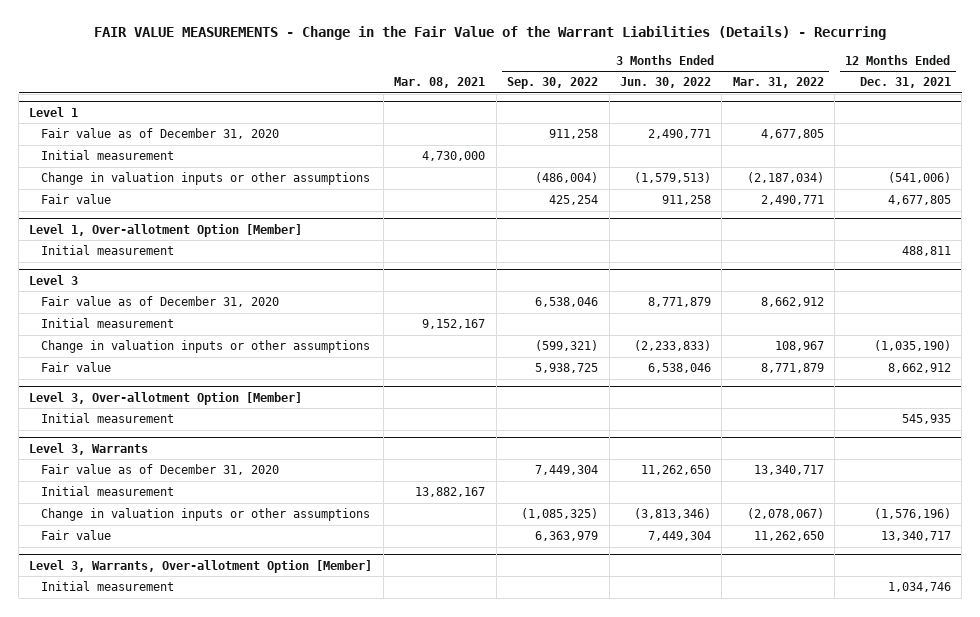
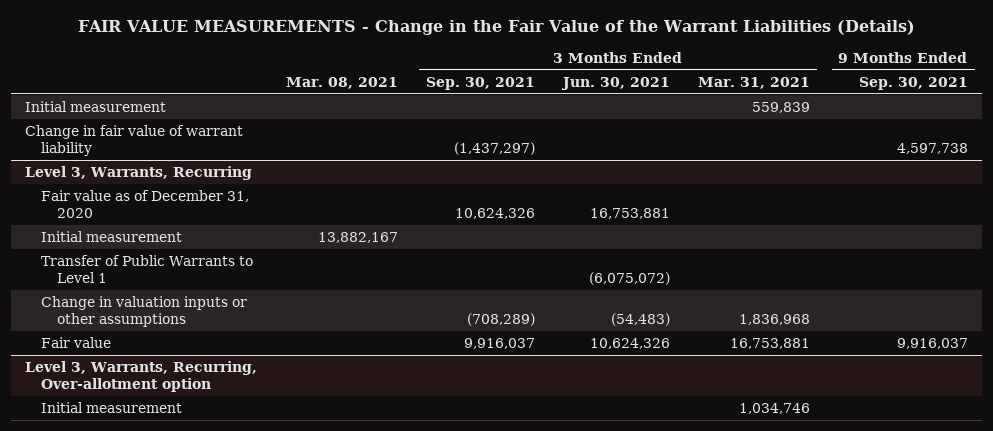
- FAIR VALUE MEASUREMENTS - Change in the Fair Value of the Warrant Liabilities (Details) - Recurring
+ FAIR VALUE MEASUREMENTS - Change in the Fair Value of the Warrant Liabilities (Details)
- | Mar. 08, 2021 | 3 Months Ended Sep. 30, 2022 | 3 Months Ended Jun. 30, 2022 | 3 Months Ended Mar. 31, 2022 | 12 Months Ended Dec. 31, 2021
+ | Mar. 08, 2021 | 3 Months Ended Sep. 30, 2021 | 3 Months Ended Jun. 30, 2021 | 3 Months Ended Mar. 31, 2021 | 9 Months Ended Sep. 30, 2021
- Level 1
- Fair value as of December 31, 2020 | | 911,258 | 2,490,771 | 4,677,805 |
- Initial measurement | 4,730,000 | | | |
- Change in valuation inputs or other assumptions | | (486,004) | (1,579,513) | (2,187,034) | (541,006)
- Fair value | | 425,254 | 911,258 | 2,490,771 | 4,677,805
- Level 1, Over-allotment Option [Member]
- Initial measurement | | | | | 488,811
- Level 3
- Fair value as of December 31, 2020 | | 6,538,046 | 8,771,879 | 8,662,912 |
- Initial measurement | 9,152,167 | | | |
- Change in valuation inputs or other assumptions | | (599,321) | (2,233,833) | 108,967 | (1,035,190)
- Fair value | | 5,938,725 | 6,538,046 | 8,771,879 | 8,662,912
- Level 3, Over-allotment Option [Member]
- Initial measurement | | | | | 545,935
- Level 3, Warrants
+ Initial measurement | | | | 559,839 |
+ Change in fair value of warrant liability | | (1,437,297) | | | 4,597,738
+ Level 3, Warrants, Recurring
+ Transfer of Public Warrants to Level 1 | | | (6,075,072) | |
- Level 3, Warrants, Over-allotment Option [Member]
+ Level 3, Warrants, Recurring, Over-allotment option

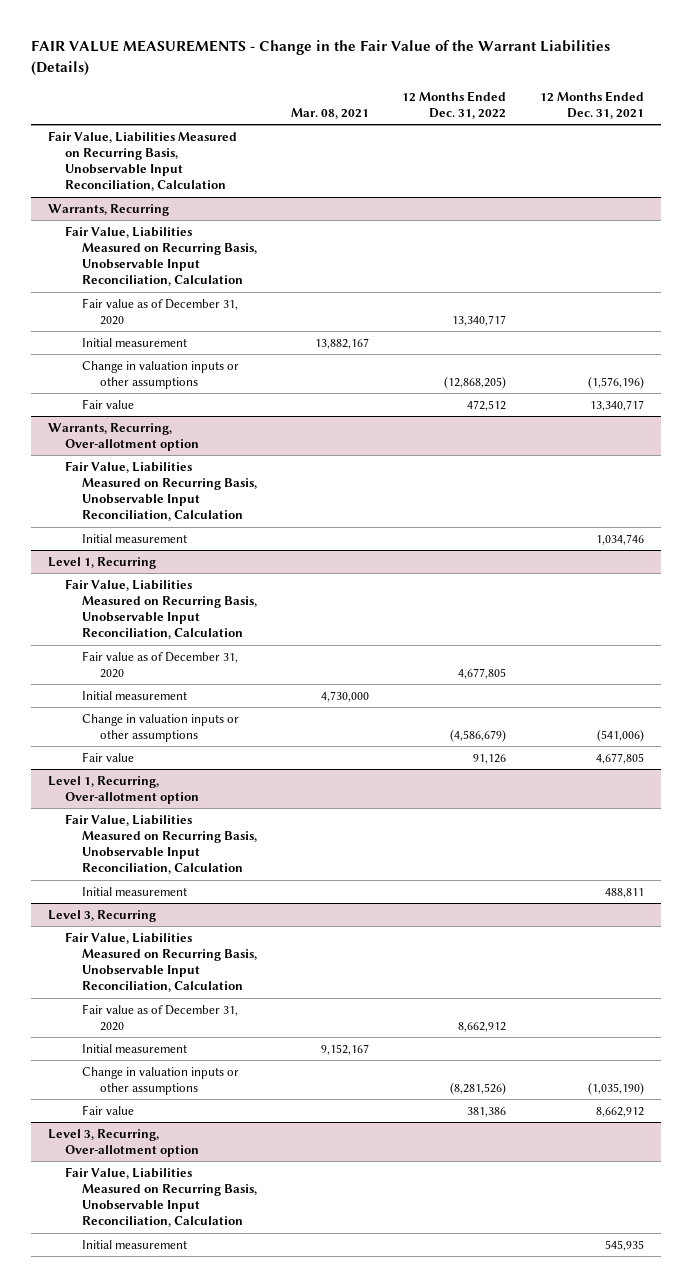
- | Mar. 08, 2021 | 3 Months Ended Sep. 30, 2021 | 3 Months Ended Jun. 30, 2021 | 3 Months Ended Mar. 31, 2021 | 9 Months Ended Sep. 30, 2021
+ | Mar. 08, 2021 | 12 Months Ended Dec. 31, 2022 | 12 Months Ended Dec. 31, 2021
- Initial measurement | | | | 559,839 |
- Change in fair value of warrant liability | | (1,437,297) | | | 4,597,738
- Level 3, Warrants, Recurring
+ Fair Value, Liabilities Measured on Recurring Basis, Unobservable Input Reconciliation, Calculation
+ Warrants, Recurring
+ Fair Value, Liabilities Measured on Recurring Basis, Unobservable Input Reconciliation, Calculation
- Transfer of Public Warrants to Level 1 | | | (6,075,072) | |
- Level 3, Warrants, Recurring, Over-allotment option
+ Warrants, Recurring, Over-allotment option
+ Fair Value, Liabilities Measured on Recurring Basis, Unobservable Input Reconciliation, Calculation
+ Initial measurement | | | 1,034,746
+ Level 1, Recurring
+ Fair Value, Liabilities Measured on Recurring Basis, Unobservable Input Reconciliation, Calculation
+ Fair value as of December 31, 2020 | | 4,677,805 |
+ Initial measurement | 4,730,000 | |
+ Change in valuation inputs or other assumptions | | (4,586,679) | (541,006)
+ Fair value | | 91,126 | 4,677,805
+ Level 1, Recurring, Over-allotment option
+ Fair Value, Liabilities Measured on Recurring Basis, Unobservable Input Reconciliation, Calculation
+ Initial measurement | | | 488,811
+ Level 3, Recurring
+ Fair Value, Liabilities Measured on Recurring Basis, Unobservable Input Reconciliation, Calculation
+ Fair value as of December 31, 2020 | | 8,662,912 |
+ Initial measurement | 9,152,167 | |
+ Change in valuation inputs or other assumptions | | (8,281,526) | (1,035,190)
+ Fair value | | 381,386 | 8,662,912
+ Level 3, Recurring, Over-allotment option
+ Fair Value, Liabilities Measured on Recurring Basis, Unobservable Input Reconciliation, Calculation

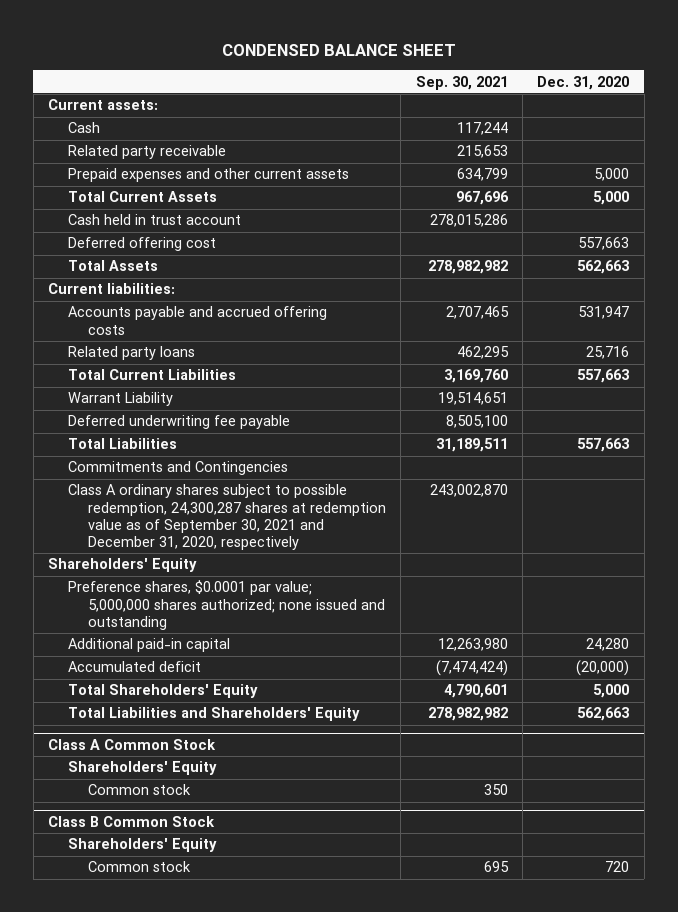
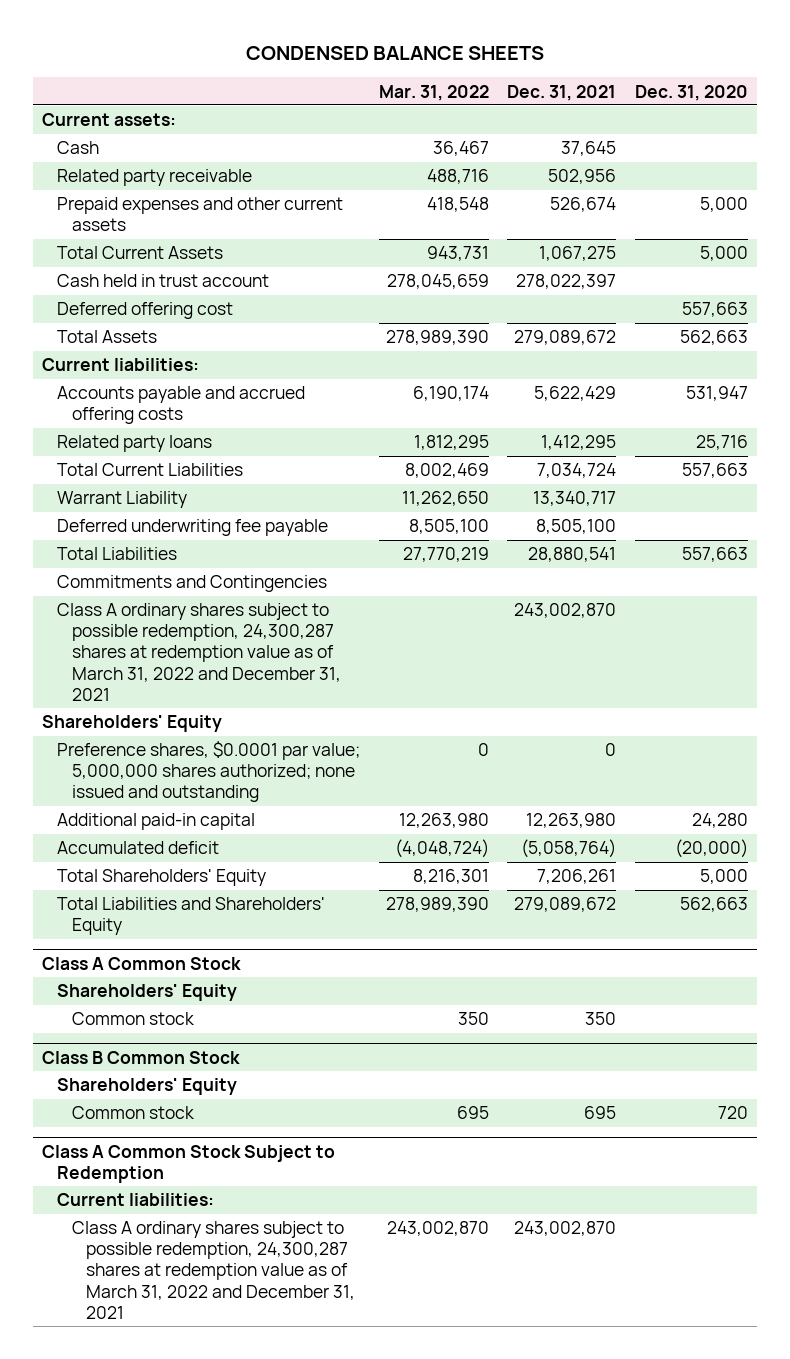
- CONDENSED BALANCE SHEET
+ CONDENSED BALANCE SHEETS
- | Sep. 30, 2021 | Dec. 31, 2020
+ | Mar. 31, 2022 | Dec. 31, 2021 | Dec. 31, 2020
- Class A ordinary shares subject to possible redemption, 24,300,287 shares at redemption value as of September 30, 2021 and December 31, 2020, respectively | 243,002,870 |
+ Class A ordinary shares subject to possible redemption, 24,300,287 shares at redemption value as of March 31, 2022 and December 31, 2021 | | 243,002,870 |
+ Class A Common Stock Subject to Redemption
+ Current liabilities:
+ Class A ordinary shares subject to possible redemption, 24,300,287 shares at redemption value as of March 31, 2022 and December 31, 2021 | 243,002,870 | 243,002,870 |

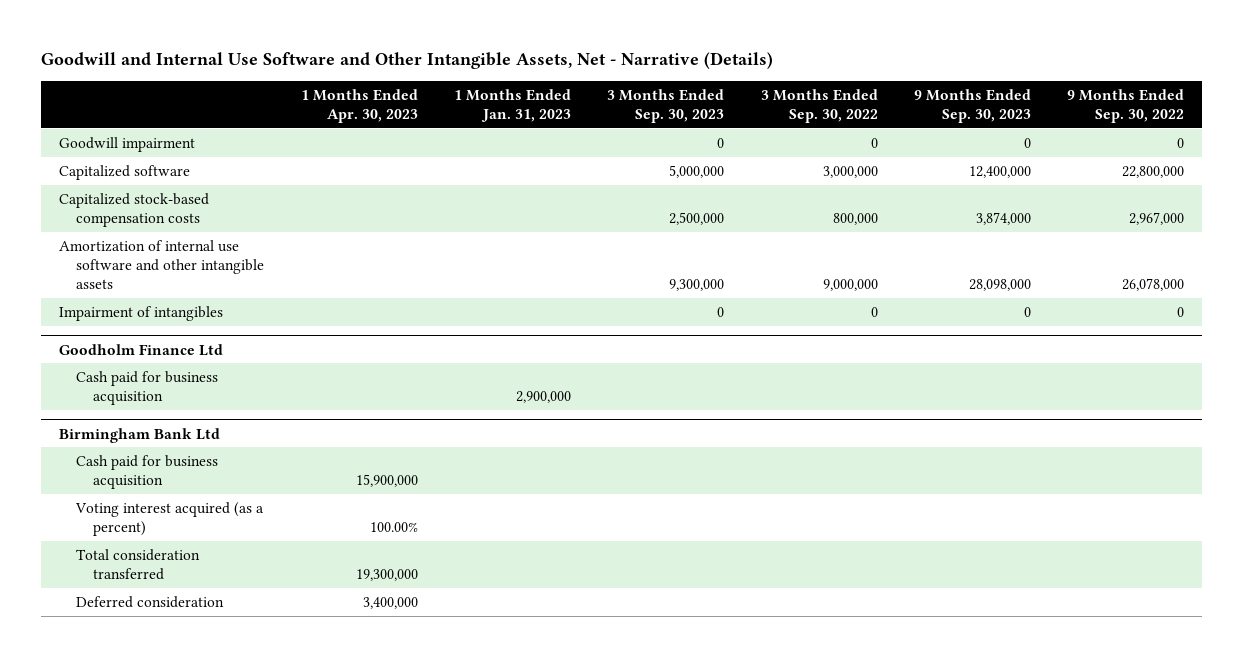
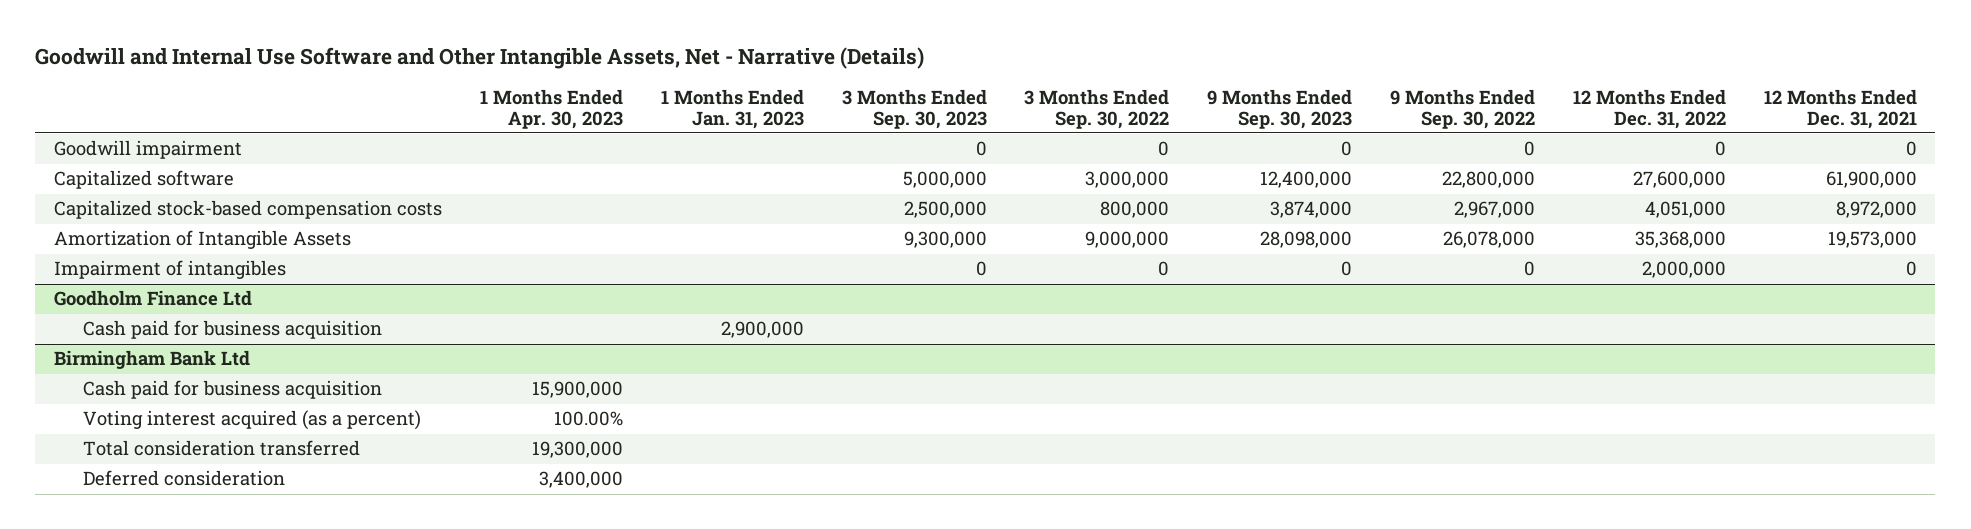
- | 1 Months Ended Apr. 30, 2023 | 1 Months Ended Jan. 31, 2023 | 3 Months Ended Sep. 30, 2023 | 3 Months Ended Sep. 30, 2022 | 9 Months Ended Sep. 30, 2023 | 9 Months Ended Sep. 30, 2022
+ | 1 Months Ended Apr. 30, 2023 | 1 Months Ended Jan. 31, 2023 | 3 Months Ended Sep. 30, 2023 | 3 Months Ended Sep. 30, 2022 | 9 Months Ended Sep. 30, 2023 | 9 Months Ended Sep. 30, 2022 | 12 Months Ended Dec. 31, 2022 | 12 Months Ended Dec. 31, 2021
- Amortization of internal use software and other intangible assets | | | 9,300,000 | 9,000,000 | 28,098,000 | 26,078,000
+ Amortization of Intangible Assets | | | 9,300,000 | 9,000,000 | 28,098,000 | 26,078,000 | 35,368,000 | 19,573,000

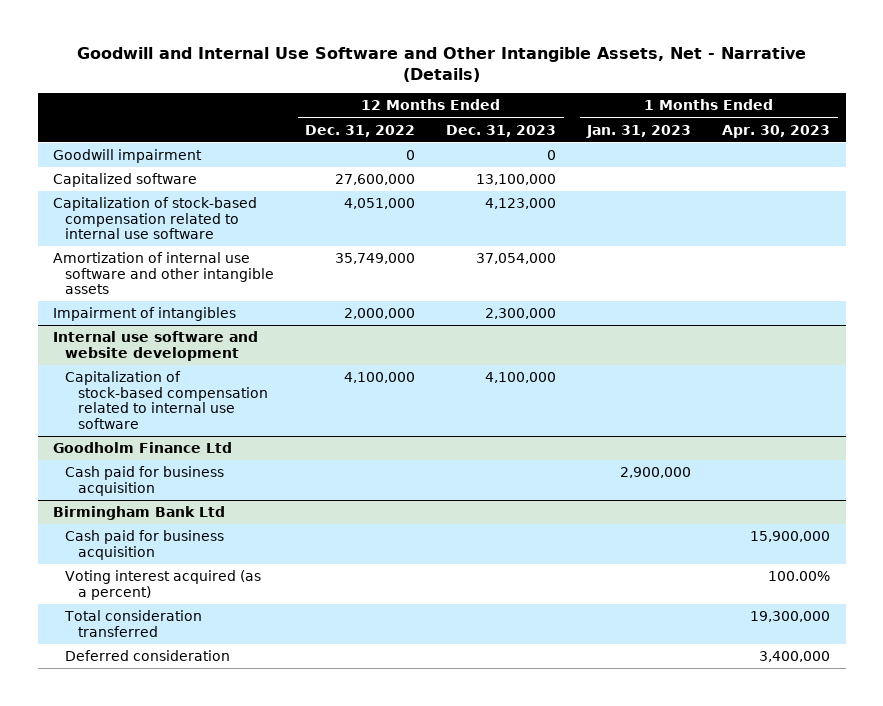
- | 1 Months Ended Apr. 30, 2023 | 1 Months Ended Jan. 31, 2023 | 3 Months Ended Sep. 30, 2023 | 3 Months Ended Sep. 30, 2022 | 9 Months Ended Sep. 30, 2023 | 9 Months Ended Sep. 30, 2022 | 12 Months Ended Dec. 31, 2022 | 12 Months Ended Dec. 31, 2021
+ | 12 Months Ended Dec. 31, 2022 | 12 Months Ended Dec. 31, 2023 | 1 Months Ended Jan. 31, 2023 | 1 Months Ended Apr. 30, 2023
- Capitalized stock-based compensation costs | | | 2,500,000 | 800,000 | 3,874,000 | 2,967,000 | 4,051,000 | 8,972,000
- Amortization of Intangible Assets | | | 9,300,000 | 9,000,000 | 28,098,000 | 26,078,000 | 35,368,000 | 19,573,000
+ Capitalization of stock-based compensation related to internal use software | 4,051,000 | 4,123,000 | |
+ Amortization of internal use software and other intangible assets | 35,749,000 | 37,054,000 | |
+ Internal use software and website development
+ Capitalization of stock-based compensation related to internal use software | 4,100,000 | 4,100,000 | |

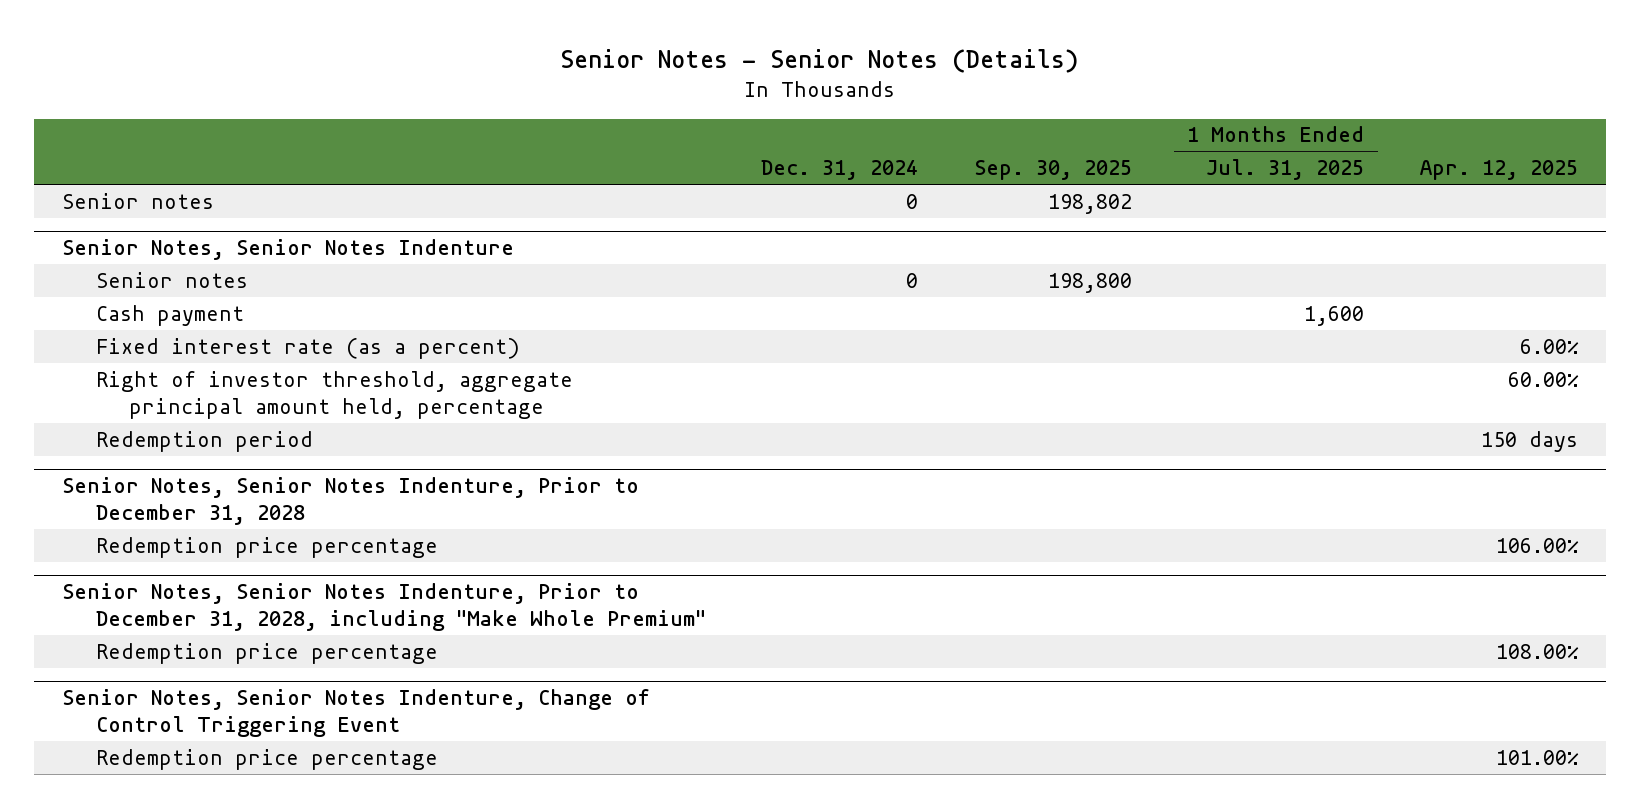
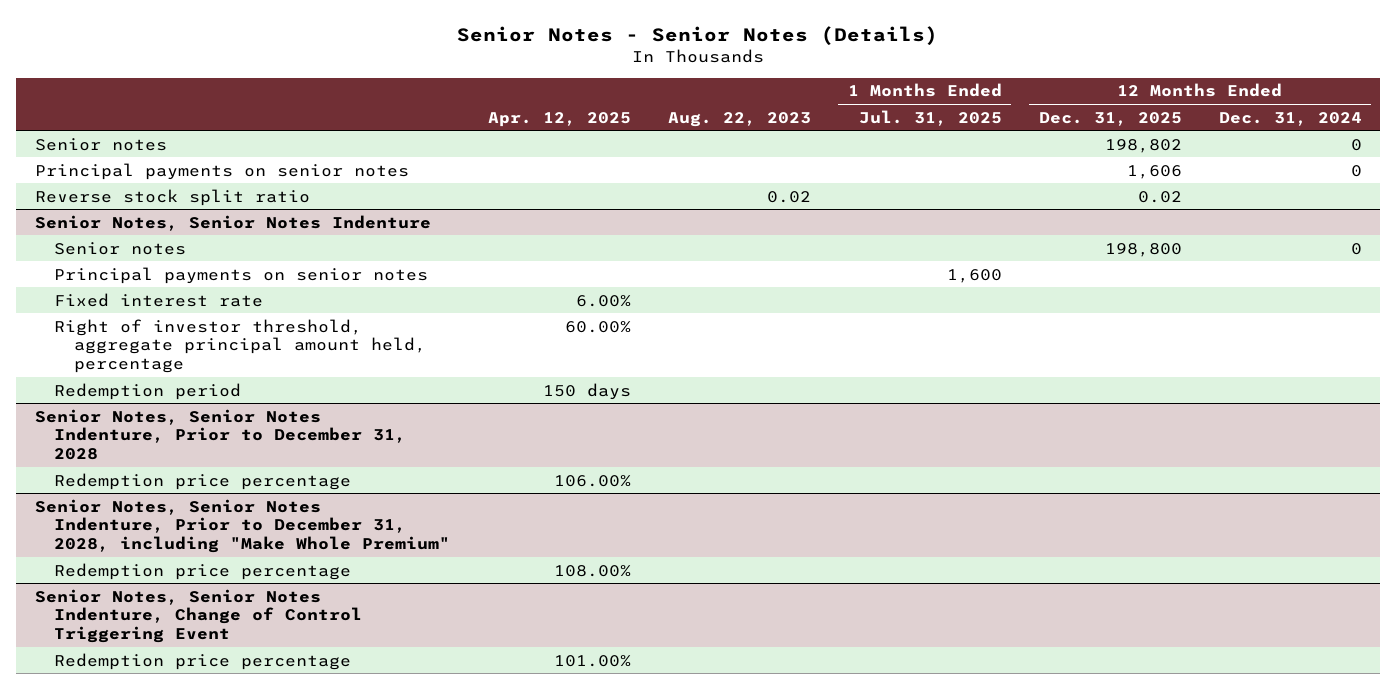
- | Dec. 31, 2024 | Sep. 30, 2025 | 1 Months Ended Jul. 31, 2025 | Apr. 12, 2025
+ | Apr. 12, 2025 | Aug. 22, 2023 | 1 Months Ended Jul. 31, 2025 | 12 Months Ended Dec. 31, 2025 | 12 Months Ended Dec. 31, 2024
+ Principal payments on senior notes | | | | 1,606 | 0
+ Reverse stock split ratio | | 0.02 | | 0.02 |
@ Senior Notes, Senior Notes Indenture
- Cash payment | | | 1,600 |
- Fixed interest rate (as a percent) | | | | 6.00%
+ Principal payments on senior notes | | | 1,600 | |
+ Fixed interest rate | 6.00% | | | |

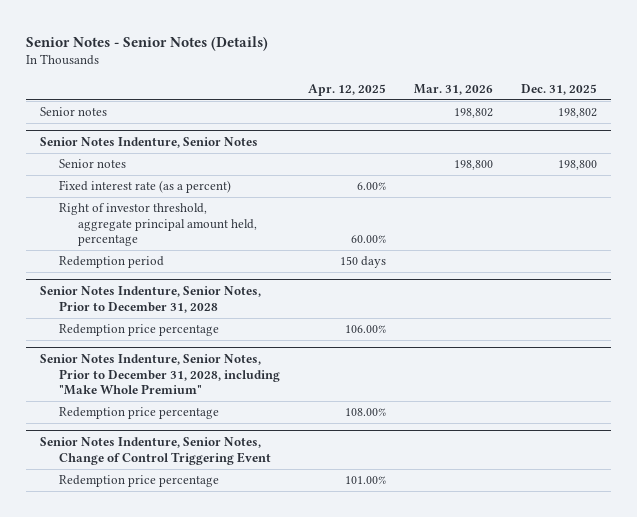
- | Apr. 12, 2025 | Aug. 22, 2023 | 1 Months Ended Jul. 31, 2025 | 12 Months Ended Dec. 31, 2025 | 12 Months Ended Dec. 31, 2024
+ | Apr. 12, 2025 | Mar. 31, 2026 | Dec. 31, 2025
- Principal payments on senior notes | | | | 1,606 | 0
- Reverse stock split ratio | | 0.02 | | 0.02 |
- Senior Notes, Senior Notes Indenture
+ Senior Notes Indenture, Senior Notes
- Principal payments on senior notes | | | 1,600 | |
- Fixed interest rate | 6.00% | | | |
+ Fixed interest rate (as a percent) | 6.00% | |
- Senior Notes, Senior Notes Indenture, Prior to December 31, 2028
+ Senior Notes Indenture, Senior Notes, Prior to December 31, 2028
- Senior Notes, Senior Notes Indenture, Prior to December 31, 2028, including "Make Whole Premium"
+ Senior Notes Indenture, Senior Notes, Prior to December 31, 2028, including "Make Whole Premium"
- Senior Notes, Senior Notes Indenture, Change of Control Triggering Event
+ Senior Notes Indenture, Senior Notes, Change of Control Triggering Event

